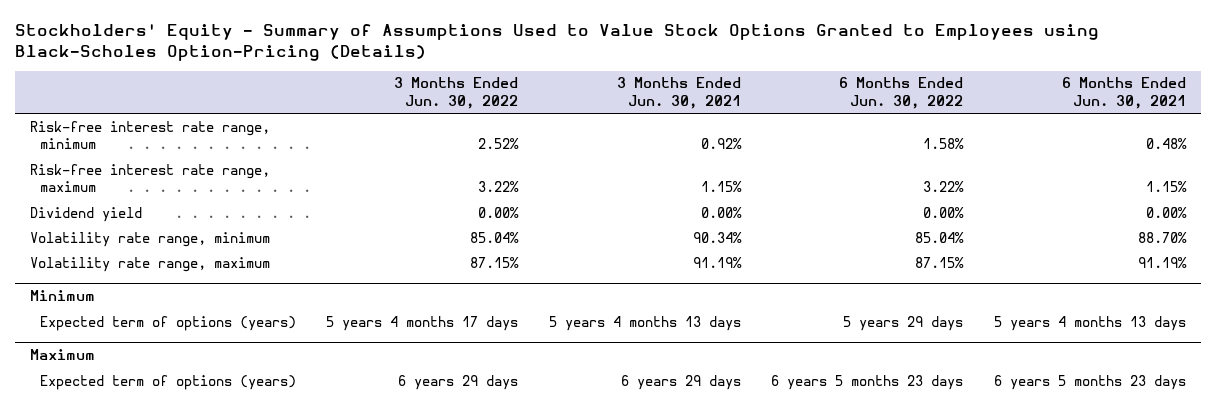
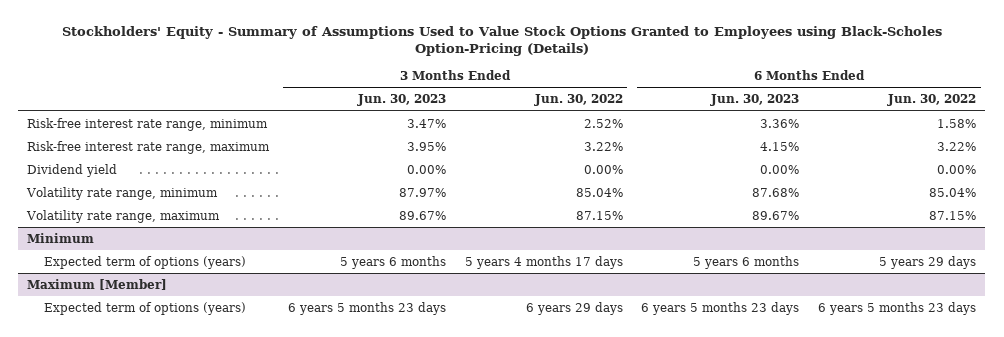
- | 3 Months Ended Jun. 30, 2022 | 3 Months Ended Jun. 30, 2021 | 6 Months Ended Jun. 30, 2022 | 6 Months Ended Jun. 30, 2021
+ | 3 Months Ended Jun. 30, 2023 | 3 Months Ended Jun. 30, 2022 | 6 Months Ended Jun. 30, 2023 | 6 Months Ended Jun. 30, 2022
- Maximum
+ Maximum [Member]

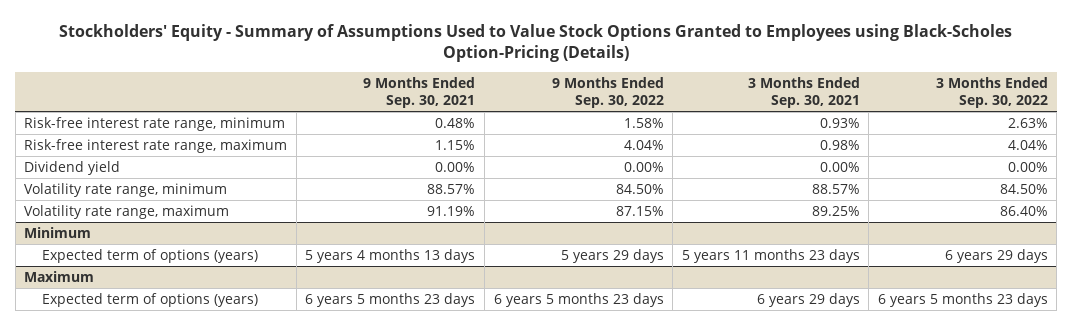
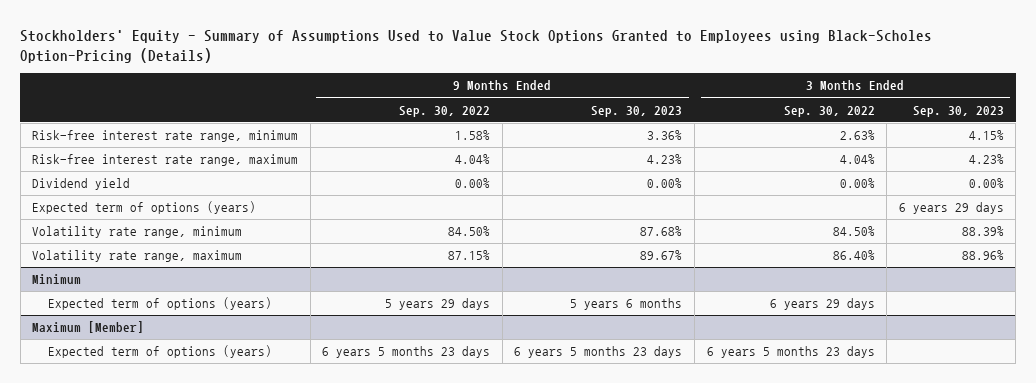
- | 9 Months Ended Sep. 30, 2021 | 9 Months Ended Sep. 30, 2022 | 3 Months Ended Sep. 30, 2021 | 3 Months Ended Sep. 30, 2022
+ | 9 Months Ended Sep. 30, 2022 | 9 Months Ended Sep. 30, 2023 | 3 Months Ended Sep. 30, 2022 | 3 Months Ended Sep. 30, 2023
+ Expected term of options (years) | | | | 6 years 29 days
- Maximum
+ Maximum [Member]

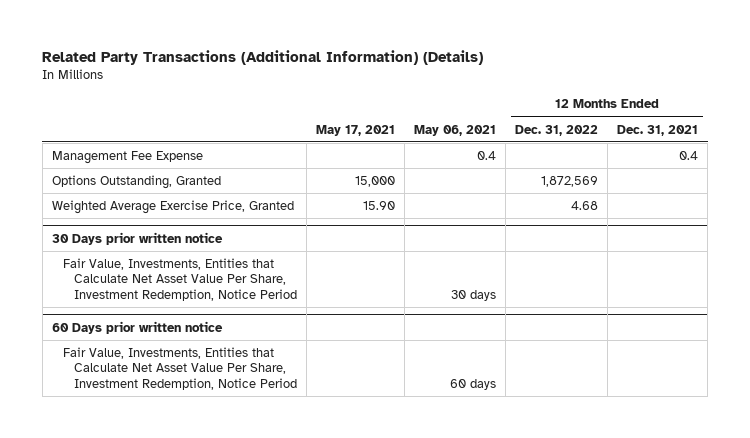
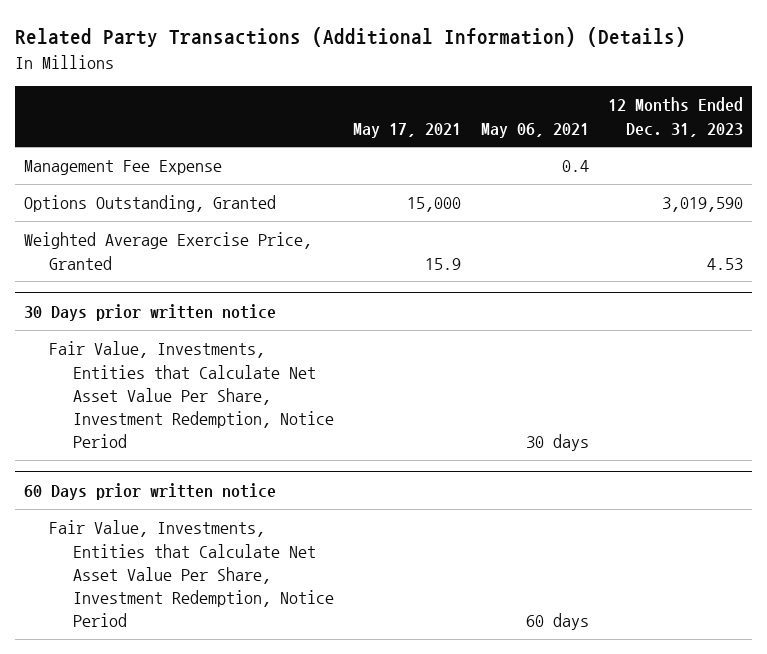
- | May 17, 2021 | May 06, 2021 | 12 Months Ended Dec. 31, 2022 | 12 Months Ended Dec. 31, 2021
+ | May 17, 2021 | May 06, 2021 | 12 Months Ended Dec. 31, 2023
- Weighted Average Exercise Price, Granted | 15.90 | | 4.68 |
+ Weighted Average Exercise Price, Granted | 15.9 | | 4.53

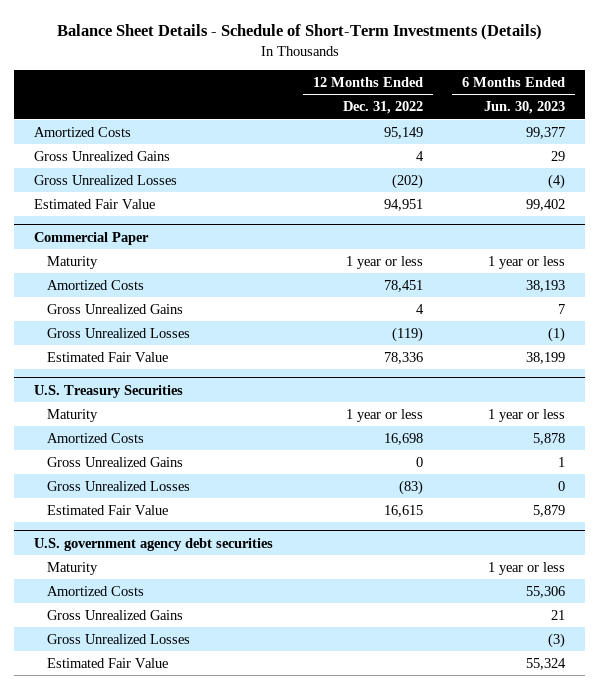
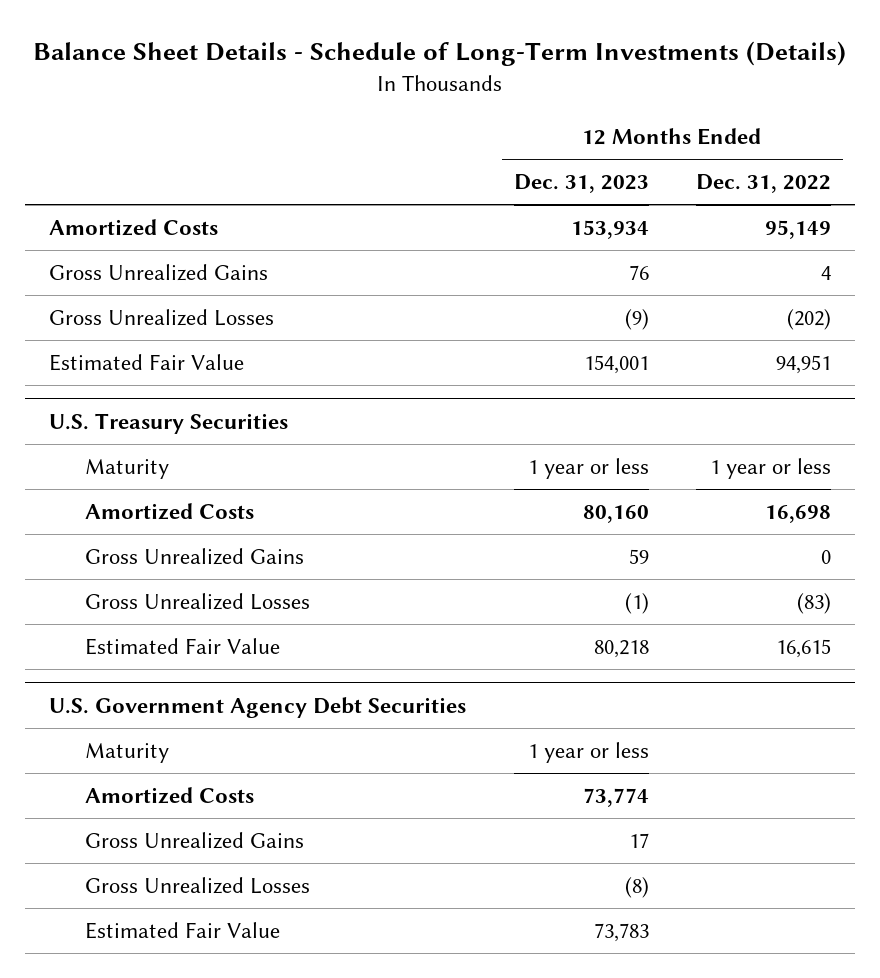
- Balance Sheet Details - Schedule of Short-Term Investments (Details)
+ Balance Sheet Details - Schedule of Long-Term Investments (Details)
- | 12 Months Ended Dec. 31, 2022 | 6 Months Ended Jun. 30, 2023
+ | 12 Months Ended Dec. 31, 2023 | 12 Months Ended Dec. 31, 2022
- Commercial Paper
- Maturity | 1 year or less | 1 year or less
- Amortized Costs | 78,451 | 38,193
- Gross Unrealized Gains | 4 | 7
- Gross Unrealized Losses | (119) | (1)
- Estimated Fair Value | 78,336 | 38,199
- U.S. government agency debt securities
+ U.S. Government Agency Debt Securities

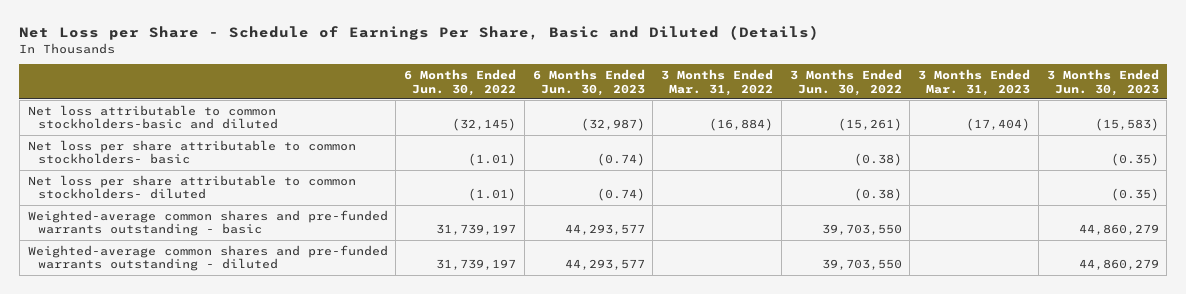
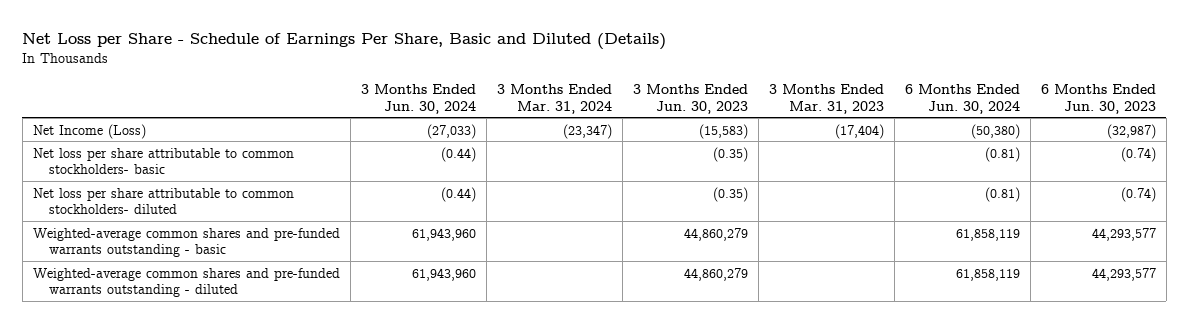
- | 6 Months Ended Jun. 30, 2022 | 6 Months Ended Jun. 30, 2023 | 3 Months Ended Mar. 31, 2022 | 3 Months Ended Jun. 30, 2022 | 3 Months Ended Mar. 31, 2023 | 3 Months Ended Jun. 30, 2023
+ | 3 Months Ended Jun. 30, 2024 | 3 Months Ended Mar. 31, 2024 | 3 Months Ended Jun. 30, 2023 | 3 Months Ended Mar. 31, 2023 | 6 Months Ended Jun. 30, 2024 | 6 Months Ended Jun. 30, 2023
- Net loss attributable to common stockholders-basic and diluted | (32,145) | (32,987) | (16,884) | (15,261) | (17,404) | (15,583)
+ Net Income (Loss) | (27,033) | (23,347) | (15,583) | (17,404) | (50,380) | (32,987)

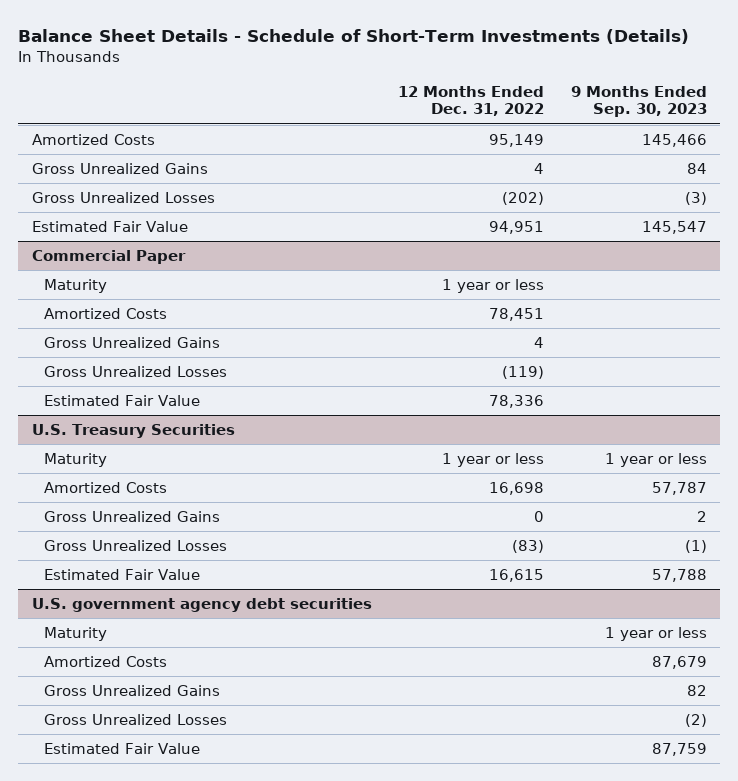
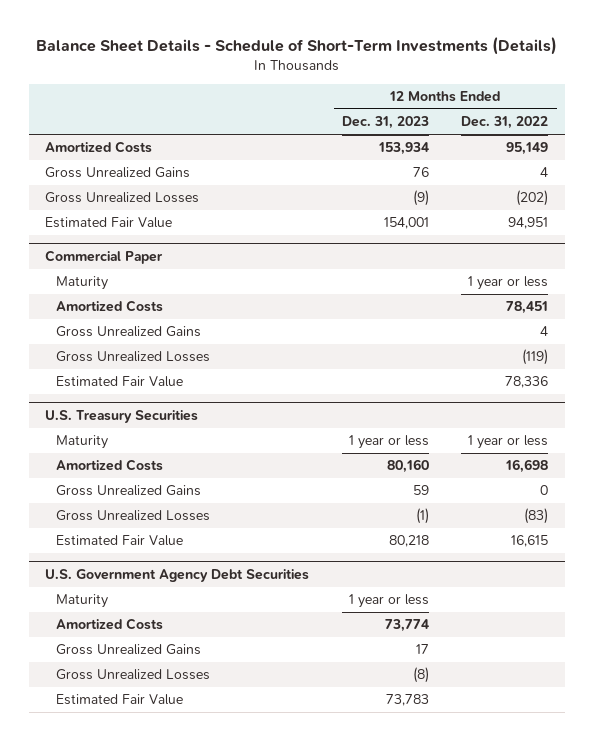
- | 12 Months Ended Dec. 31, 2022 | 9 Months Ended Sep. 30, 2023
+ | 12 Months Ended Dec. 31, 2023 | 12 Months Ended Dec. 31, 2022
- U.S. government agency debt securities
+ U.S. Government Agency Debt Securities

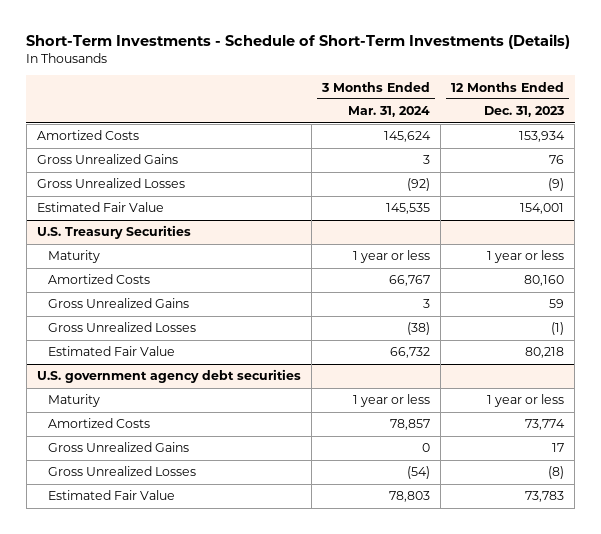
- Balance Sheet Details - Schedule of Short-Term Investments (Details)
+ Short-Term Investments - Schedule of Short-Term Investments (Details)
- | 12 Months Ended Dec. 31, 2023 | 12 Months Ended Dec. 31, 2022
+ | 3 Months Ended Mar. 31, 2024 | 12 Months Ended Dec. 31, 2023
- Commercial Paper
- Maturity | | 1 year or less
- Amortized Costs | | 78,451
- Gross Unrealized Gains | | 4
- Gross Unrealized Losses | | (119)
- Estimated Fair Value | | 78,336
- U.S. Government Agency Debt Securities
+ U.S. government agency debt securities

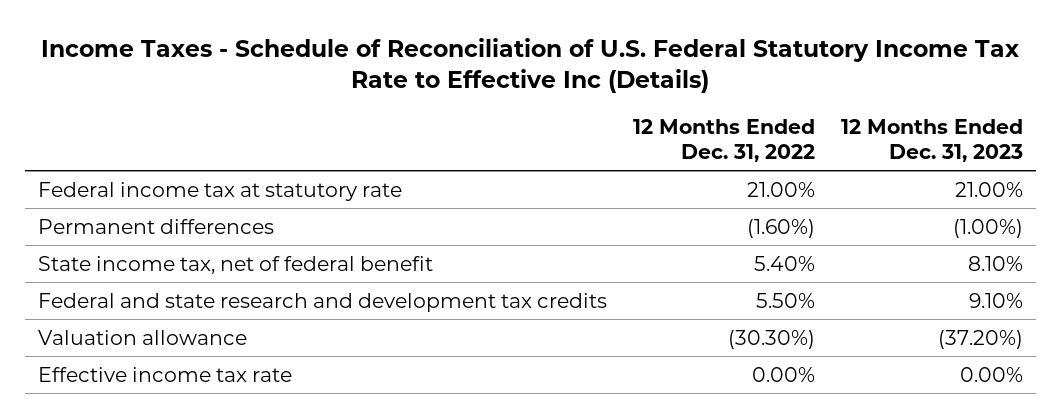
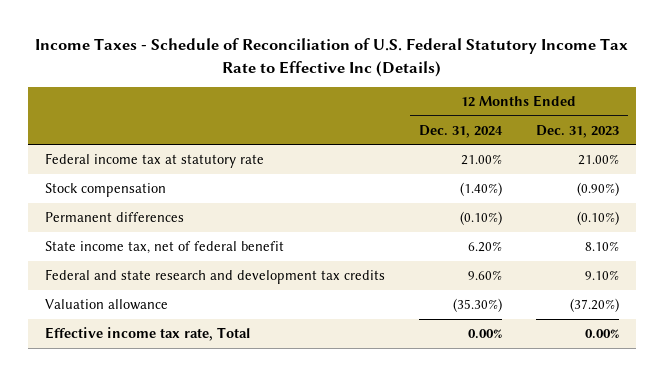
- | 12 Months Ended Dec. 31, 2022 | 12 Months Ended Dec. 31, 2023
+ | 12 Months Ended Dec. 31, 2024 | 12 Months Ended Dec. 31, 2023
- Permanent differences | (1.60%) | (1.00%)
+ Stock compensation | (1.40%) | (0.90%)
+ Permanent differences | (0.10%) | (0.10%)
- Effective income tax rate | 0.00% | 0.00%
+ Effective income tax rate, Total | 0.00% | 0.00%

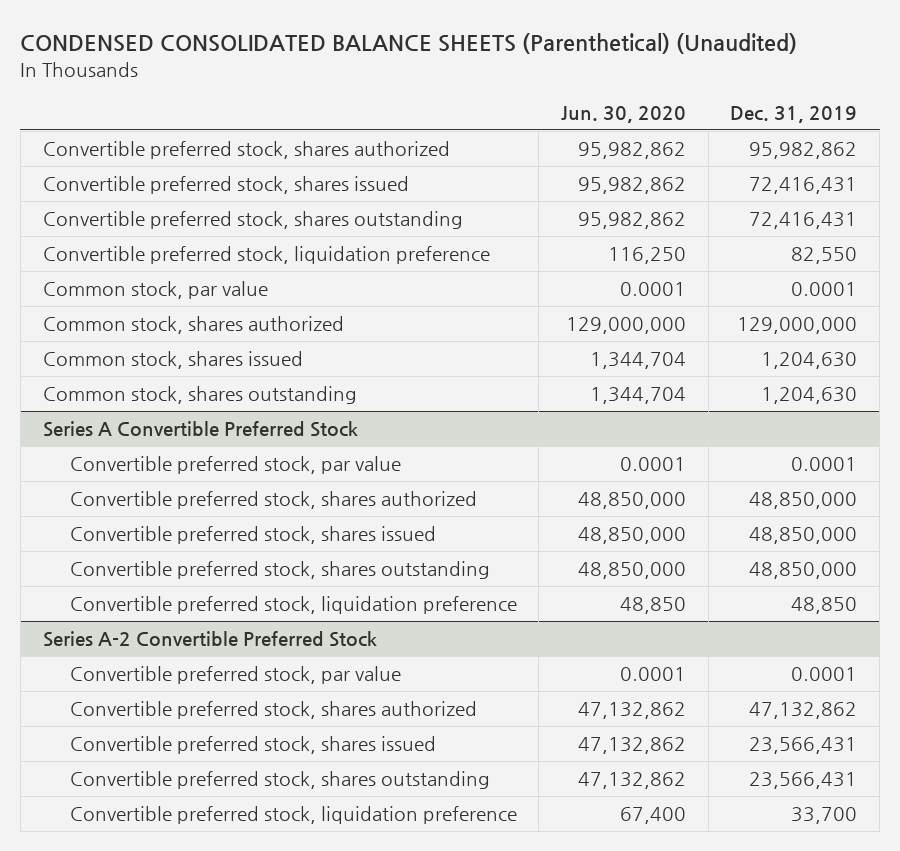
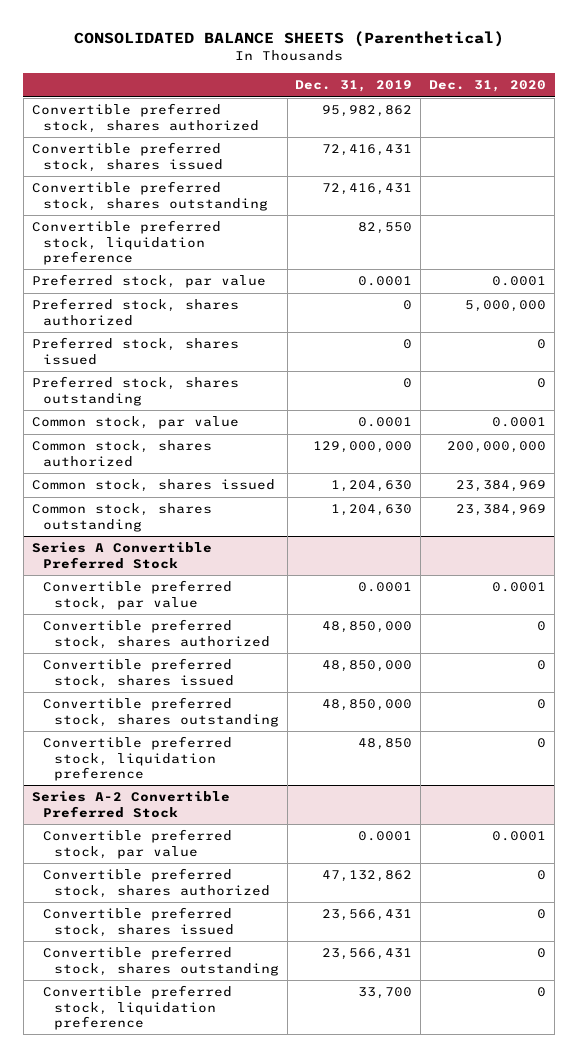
- CONDENSED CONSOLIDATED BALANCE SHEETS (Parenthetical) (Unaudited)
+ CONSOLIDATED BALANCE SHEETS (Parenthetical)
- | Jun. 30, 2020 | Dec. 31, 2019
+ | Dec. 31, 2019 | Dec. 31, 2020
+ Preferred stock, par value | 0.0001 | 0.0001
+ Preferred stock, shares authorized | 0 | 5,000,000
+ Preferred stock, shares issued | 0 | 0
+ Preferred stock, shares outstanding | 0 | 0

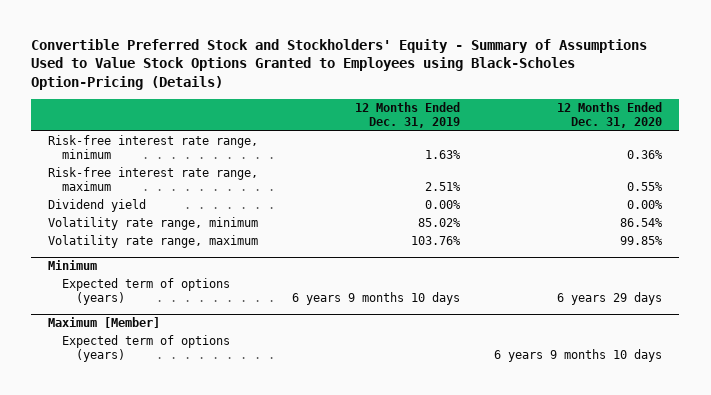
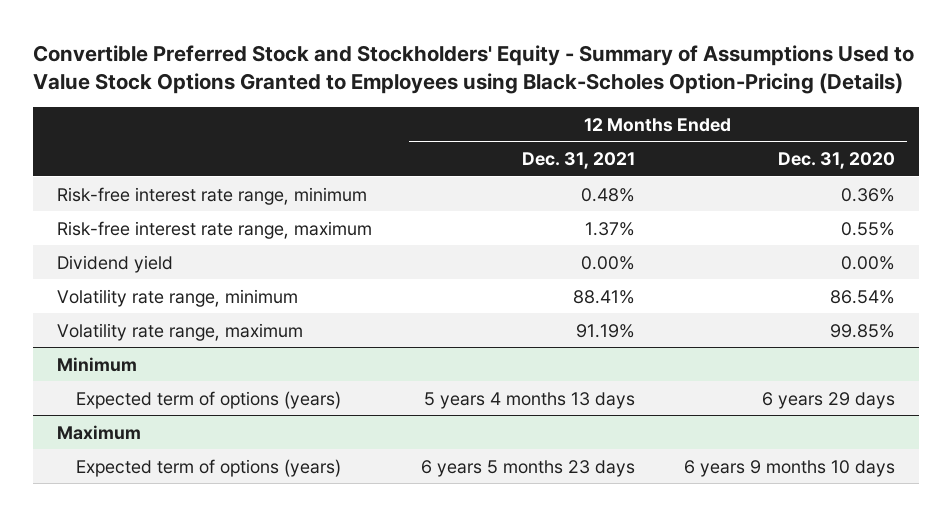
- | 12 Months Ended Dec. 31, 2019 | 12 Months Ended Dec. 31, 2020
+ | 12 Months Ended Dec. 31, 2021 | 12 Months Ended Dec. 31, 2020
- Maximum [Member]
+ Maximum

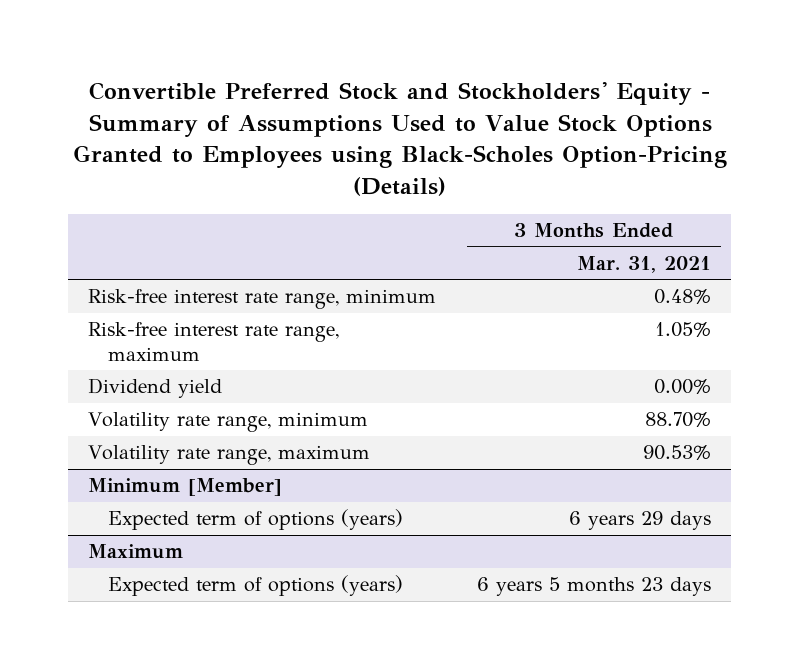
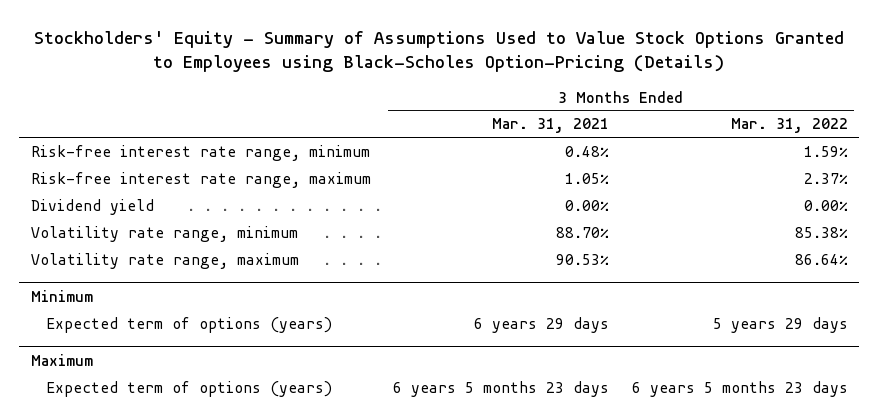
- Convertible Preferred Stock and Stockholders' Equity - Summary of Assumptions Used to Value Stock Options Granted to Employees using Black-Scholes Option-Pricing (Details)
+ Stockholders' Equity - Summary of Assumptions Used to Value Stock Options Granted to Employees using Black-Scholes Option-Pricing (Details)
- | 3 Months Ended Mar. 31, 2021
+ | 3 Months Ended Mar. 31, 2021 | 3 Months Ended Mar. 31, 2022
- Minimum [Member]
+ Minimum

